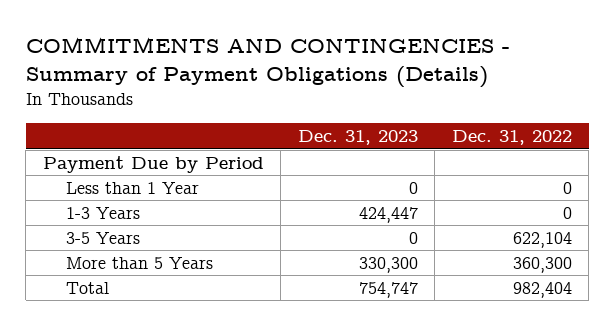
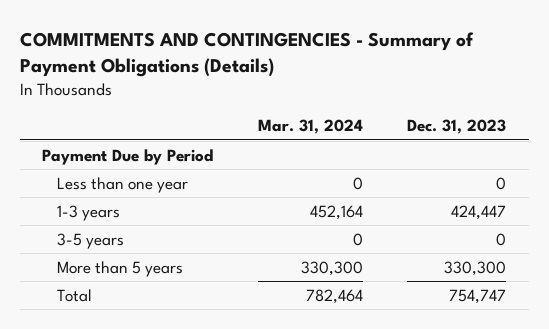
- | Dec. 31, 2023 | Dec. 31, 2022
+ | Mar. 31, 2024 | Dec. 31, 2023
- Less than 1 Year | 0 | 0
- 1-3 Years | 424,447 | 0
- 3-5 Years | 0 | 622,104
- More than 5 Years | 330,300 | 360,300
+ Less than one year | 0 | 0
+ 1-3 years | 452,164 | 424,447
+ 3-5 years | 0 | 0
+ More than 5 years | 330,300 | 330,300

